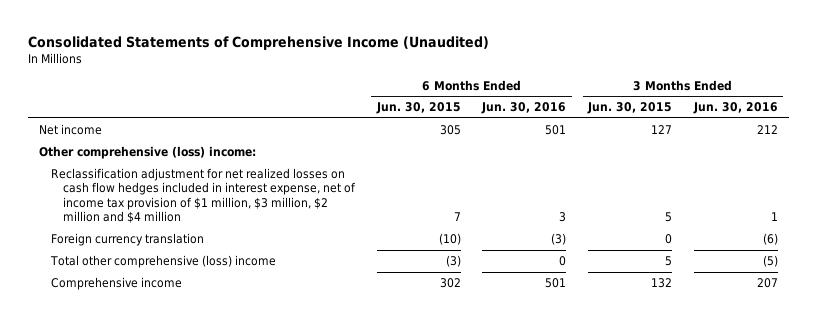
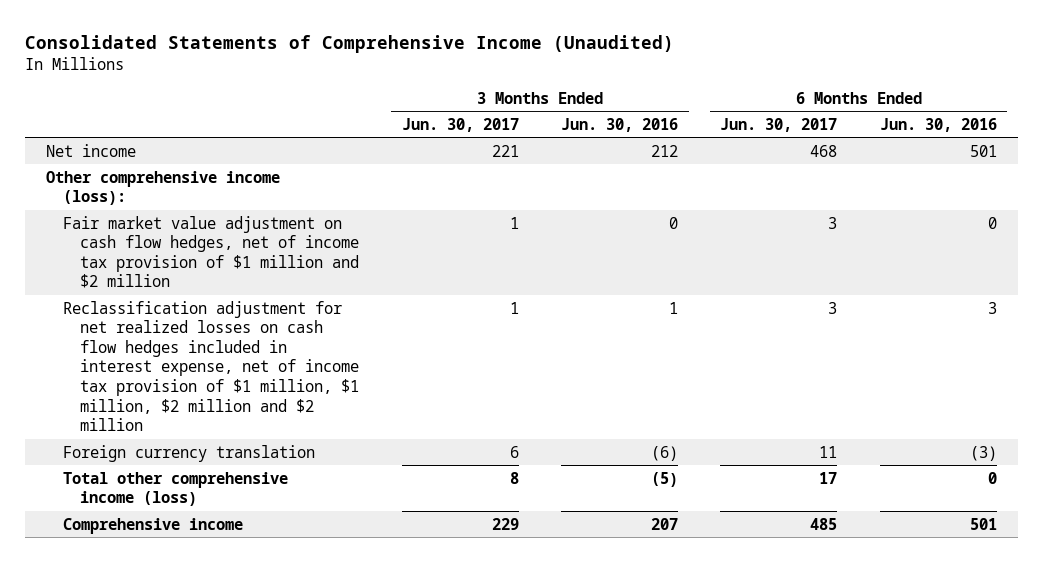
- | 6 Months Ended Jun. 30, 2015 | 6 Months Ended Jun. 30, 2016 | 3 Months Ended Jun. 30, 2015 | 3 Months Ended Jun. 30, 2016
+ | 3 Months Ended Jun. 30, 2017 | 3 Months Ended Jun. 30, 2016 | 6 Months Ended Jun. 30, 2017 | 6 Months Ended Jun. 30, 2016
- Other comprehensive (loss) income:
- Reclassification adjustment for net realized losses on cash flow hedges included in interest expense, net of income tax provision of $1 million, $3 million, $2 million and $4 million | 7 | 3 | 5 | 1
+ Other comprehensive income (loss):
+ Fair market value adjustment on cash flow hedges, net of income tax provision of $1 million and $2 million | 1 | 0 | 3 | 0
+ Reclassification adjustment for net realized losses on cash flow hedges included in interest expense, net of income tax provision of $1 million, $1 million, $2 million and $2 million | 1 | 1 | 3 | 3
- Total other comprehensive (loss) income | (3) | 0 | 5 | (5)
+ Total other comprehensive income (loss) | 8 | (5) | 17 | 0

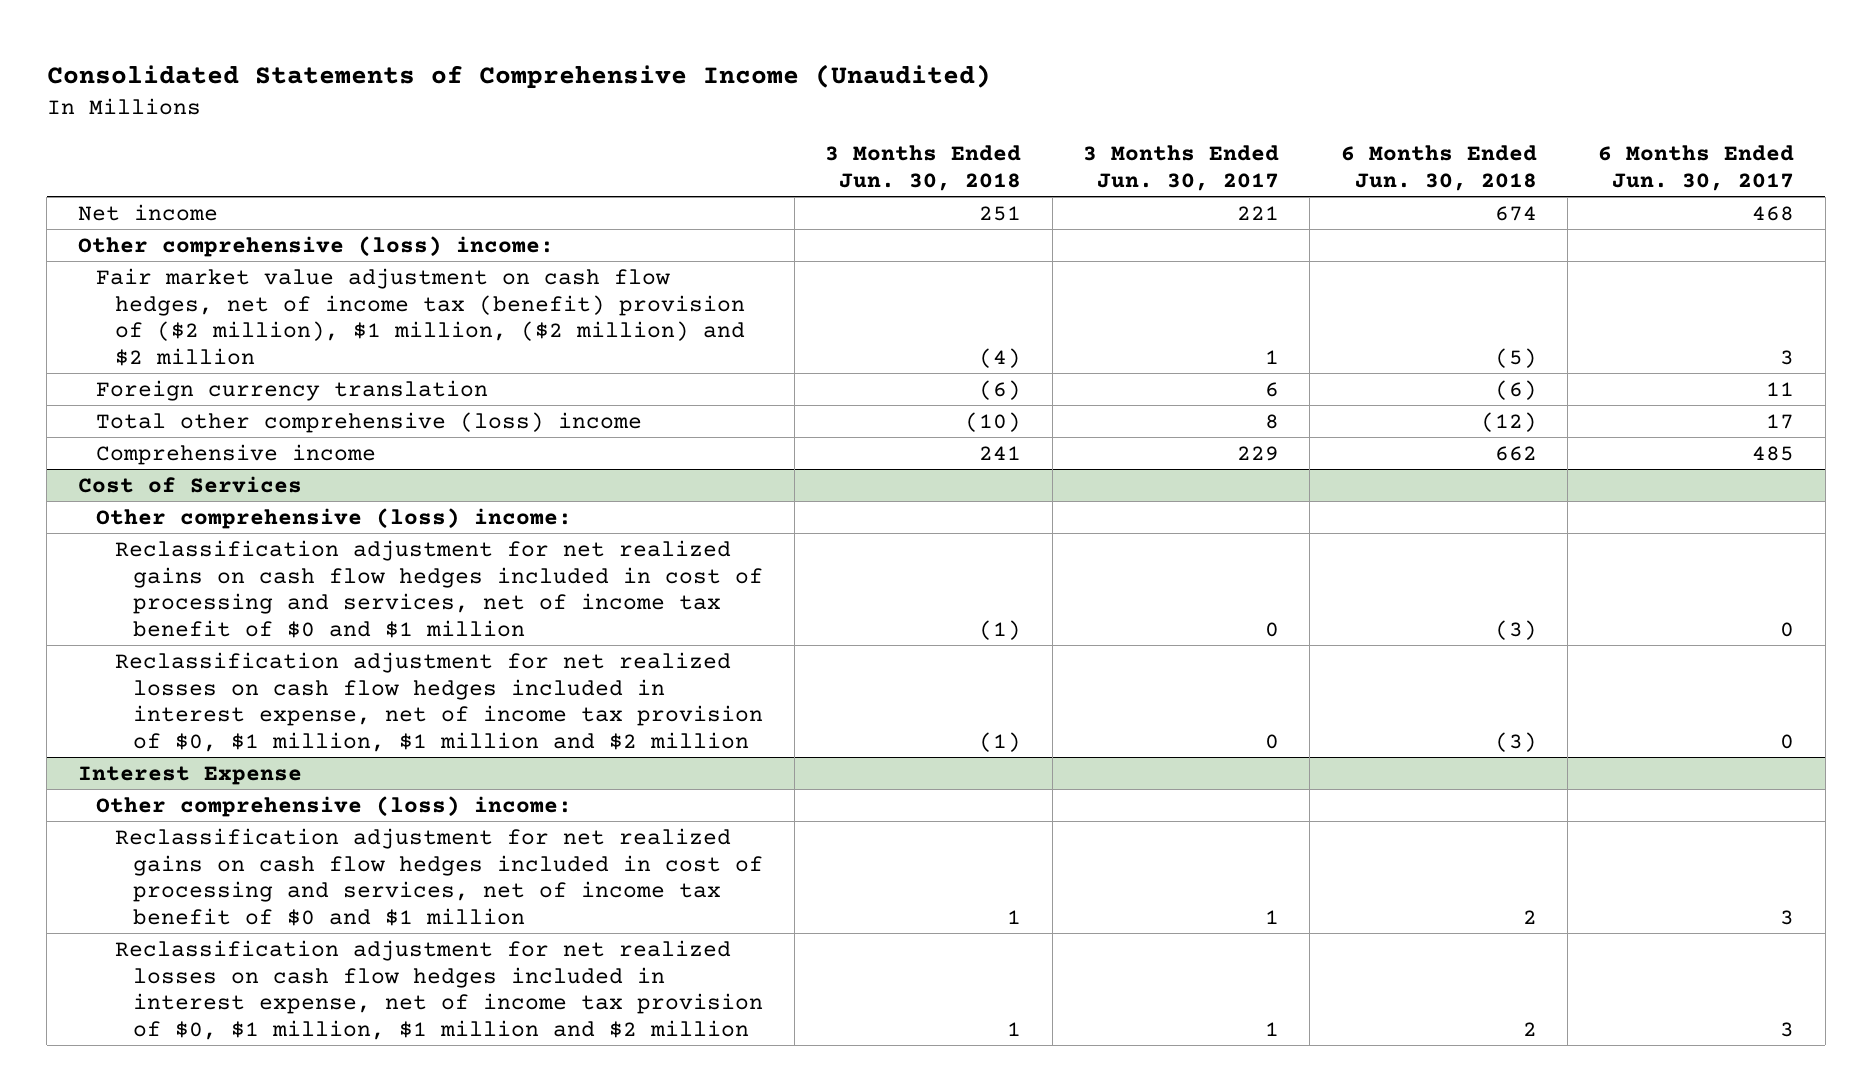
- | 3 Months Ended Jun. 30, 2017 | 3 Months Ended Jun. 30, 2016 | 6 Months Ended Jun. 30, 2017 | 6 Months Ended Jun. 30, 2016
+ | 3 Months Ended Jun. 30, 2018 | 3 Months Ended Jun. 30, 2017 | 6 Months Ended Jun. 30, 2018 | 6 Months Ended Jun. 30, 2017
- Other comprehensive income (loss):
- Fair market value adjustment on cash flow hedges, net of income tax provision of $1 million and $2 million | 1 | 0 | 3 | 0
- Reclassification adjustment for net realized losses on cash flow hedges included in interest expense, net of income tax provision of $1 million, $1 million, $2 million and $2 million | 1 | 1 | 3 | 3
+ Other comprehensive (loss) income:
+ Fair market value adjustment on cash flow hedges, net of income tax (benefit) provision of ($2 million), $1 million, ($2 million) and $2 million | (4) | 1 | (5) | 3
- Total other comprehensive income (loss) | 8 | (5) | 17 | 0
+ Total other comprehensive (loss) income | (10) | 8 | (12) | 17
+ Cost of Services
+ Other comprehensive (loss) income:
+ Reclassification adjustment for net realized gains on cash flow hedges included in cost of processing and services, net of income tax benefit of $0 and $1 million | (1) | 0 | (3) | 0
+ Reclassification adjustment for net realized losses on cash flow hedges included in interest expense, net of income tax provision of $0, $1 million, $1 million and $2 million | (1) | 0 | (3) | 0
+ Interest Expense
+ Other comprehensive (loss) income:
+ Reclassification adjustment for net realized gains on cash flow hedges included in cost of processing and services, net of income tax benefit of $0 and $1 million | 1 | 1 | 2 | 3
+ Reclassification adjustment for net realized losses on cash flow hedges included in interest expense, net of income tax provision of $0, $1 million, $1 million and $2 million | 1 | 1 | 2 | 3

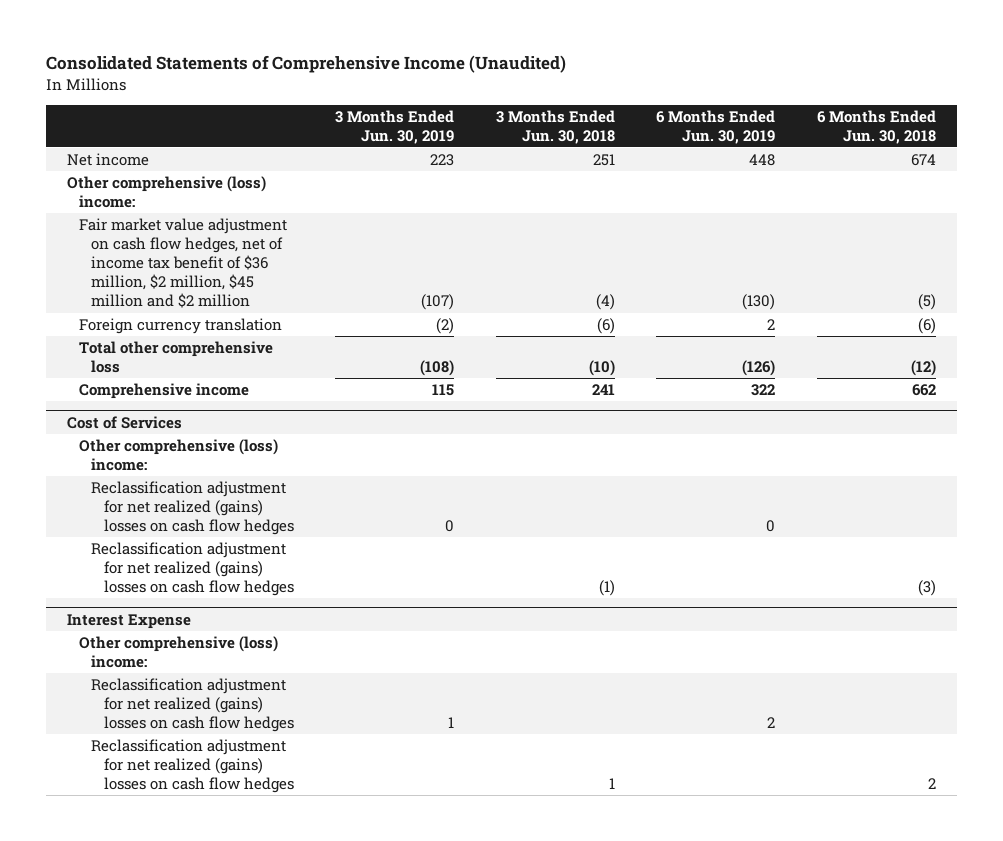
- | 3 Months Ended Jun. 30, 2018 | 3 Months Ended Jun. 30, 2017 | 6 Months Ended Jun. 30, 2018 | 6 Months Ended Jun. 30, 2017
+ | 3 Months Ended Jun. 30, 2019 | 3 Months Ended Jun. 30, 2018 | 6 Months Ended Jun. 30, 2019 | 6 Months Ended Jun. 30, 2018
- Fair market value adjustment on cash flow hedges, net of income tax (benefit) provision of ($2 million), $1 million, ($2 million) and $2 million | (4) | 1 | (5) | 3
+ Fair market value adjustment on cash flow hedges, net of income tax benefit of $36 million, $2 million, $45 million and $2 million | (107) | (4) | (130) | (5)
- Total other comprehensive (loss) income | (10) | 8 | (12) | 17
+ Total other comprehensive loss | (108) | (10) | (126) | (12)
@ Cost of Services
- Reclassification adjustment for net realized gains on cash flow hedges included in cost of processing and services, net of income tax benefit of $0 and $1 million | (1) | 0 | (3) | 0
- Reclassification adjustment for net realized losses on cash flow hedges included in interest expense, net of income tax provision of $0, $1 million, $1 million and $2 million | (1) | 0 | (3) | 0
+ Reclassification adjustment for net realized (gains) losses on cash flow hedges | 0 | | 0 |
+ Reclassification adjustment for net realized (gains) losses on cash flow hedges | | (1) | | (3)
@ Interest Expense
- Reclassification adjustment for net realized gains on cash flow hedges included in cost of processing and services, net of income tax benefit of $0 and $1 million | 1 | 1 | 2 | 3
- Reclassification adjustment for net realized losses on cash flow hedges included in interest expense, net of income tax provision of $0, $1 million, $1 million and $2 million | 1 | 1 | 2 | 3
+ Reclassification adjustment for net realized (gains) losses on cash flow hedges | 1 | | 2 |
+ Reclassification adjustment for net realized (gains) losses on cash flow hedges | | 1 | | 2

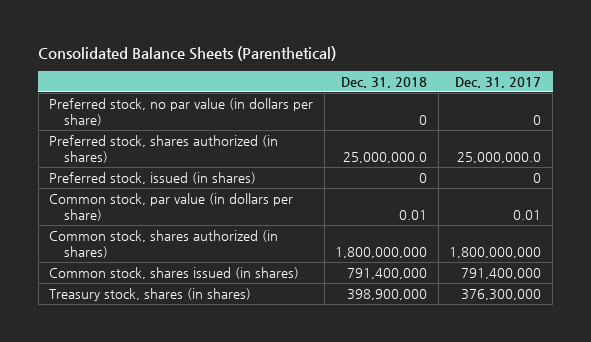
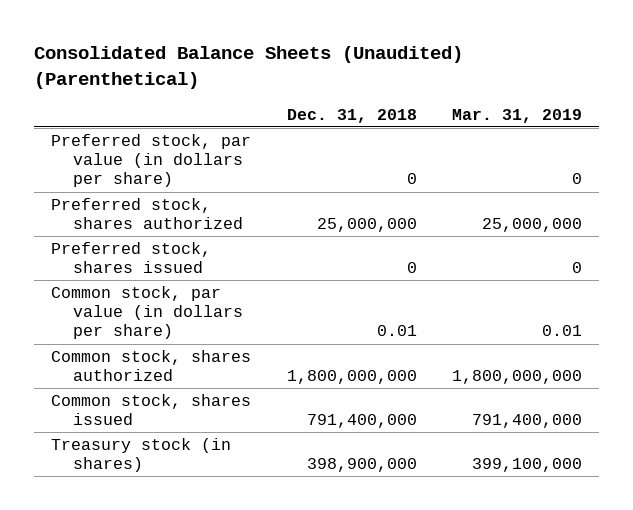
- Consolidated Balance Sheets (Parenthetical)
+ Consolidated Balance Sheets (Unaudited) (Parenthetical)
- | Dec. 31, 2018 | Dec. 31, 2017
+ | Dec. 31, 2018 | Mar. 31, 2019
- Preferred stock, no par value (in dollars per share) | 0 | 0
- Preferred stock, shares authorized (in shares) | 25,000,000.0 | 25,000,000.0
- Preferred stock, issued (in shares) | 0 | 0
+ Preferred stock, par value (in dollars per share) | 0 | 0
+ Preferred stock, shares authorized | 25,000,000 | 25,000,000
+ Preferred stock, shares issued | 0 | 0
- Common stock, shares authorized (in shares) | 1,800,000,000 | 1,800,000,000
- Common stock, shares issued (in shares) | 791,400,000 | 791,400,000
- Treasury stock, shares (in shares) | 398,900,000 | 376,300,000
+ Common stock, shares authorized | 1,800,000,000 | 1,800,000,000
+ Common stock, shares issued | 791,400,000 | 791,400,000
+ Treasury stock (in shares) | 398,900,000 | 399,100,000

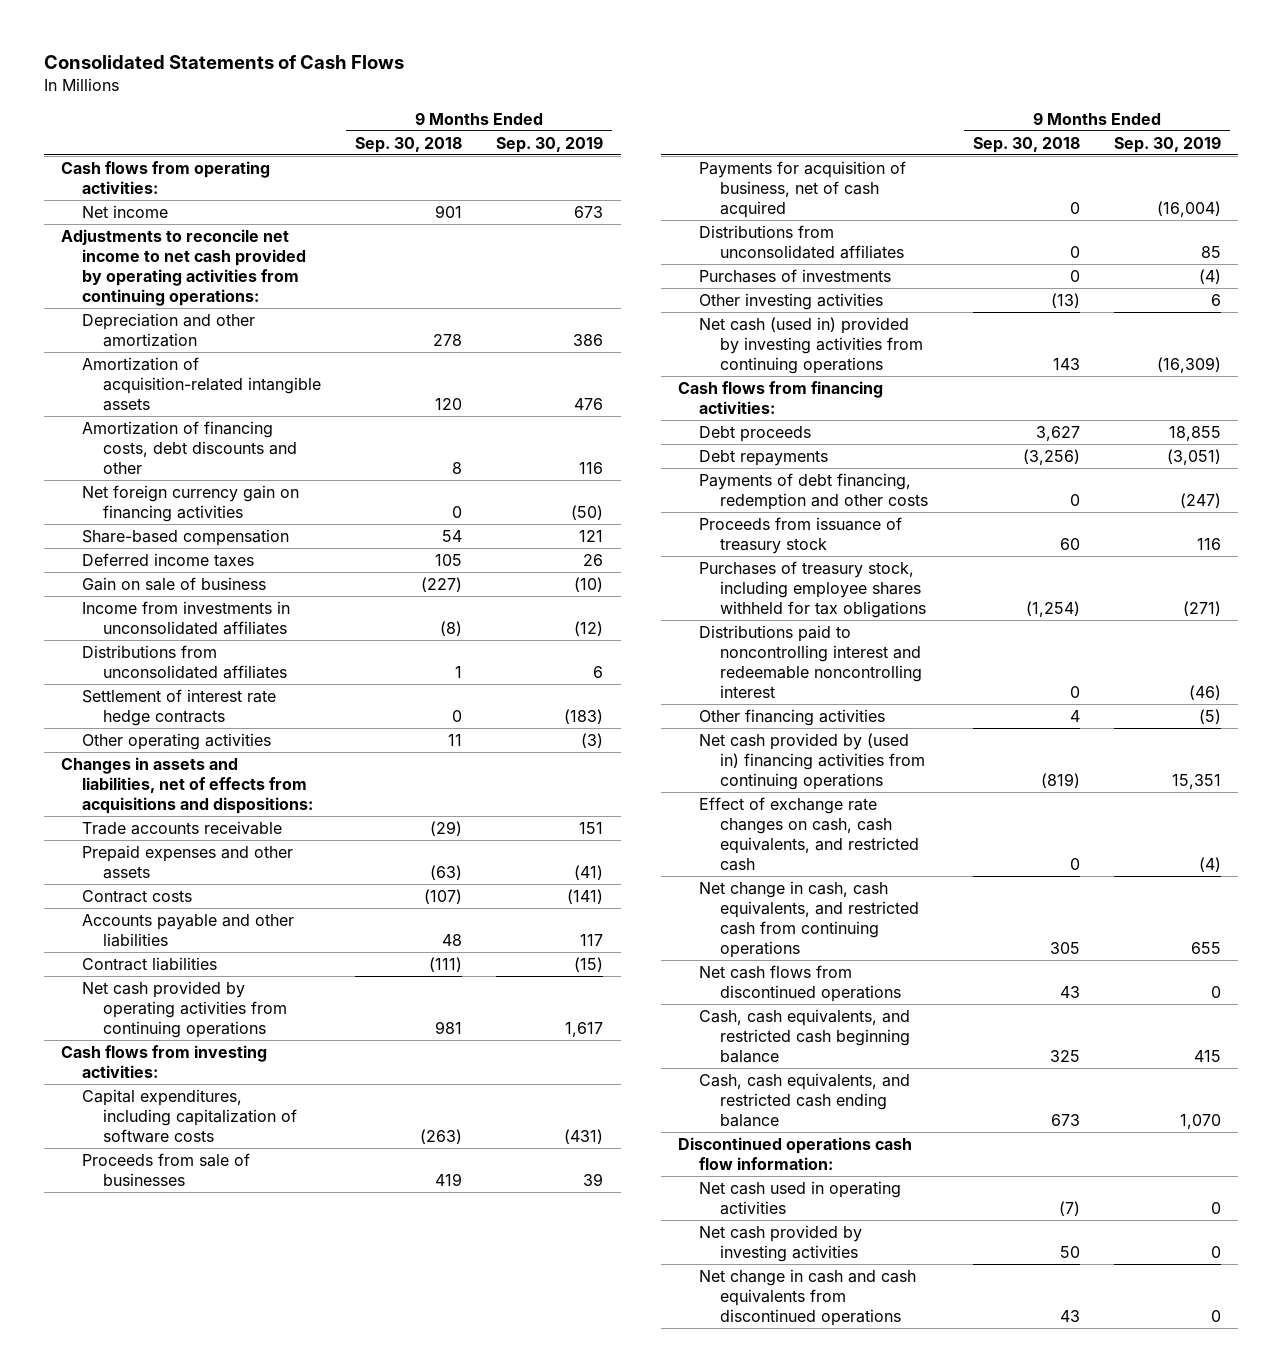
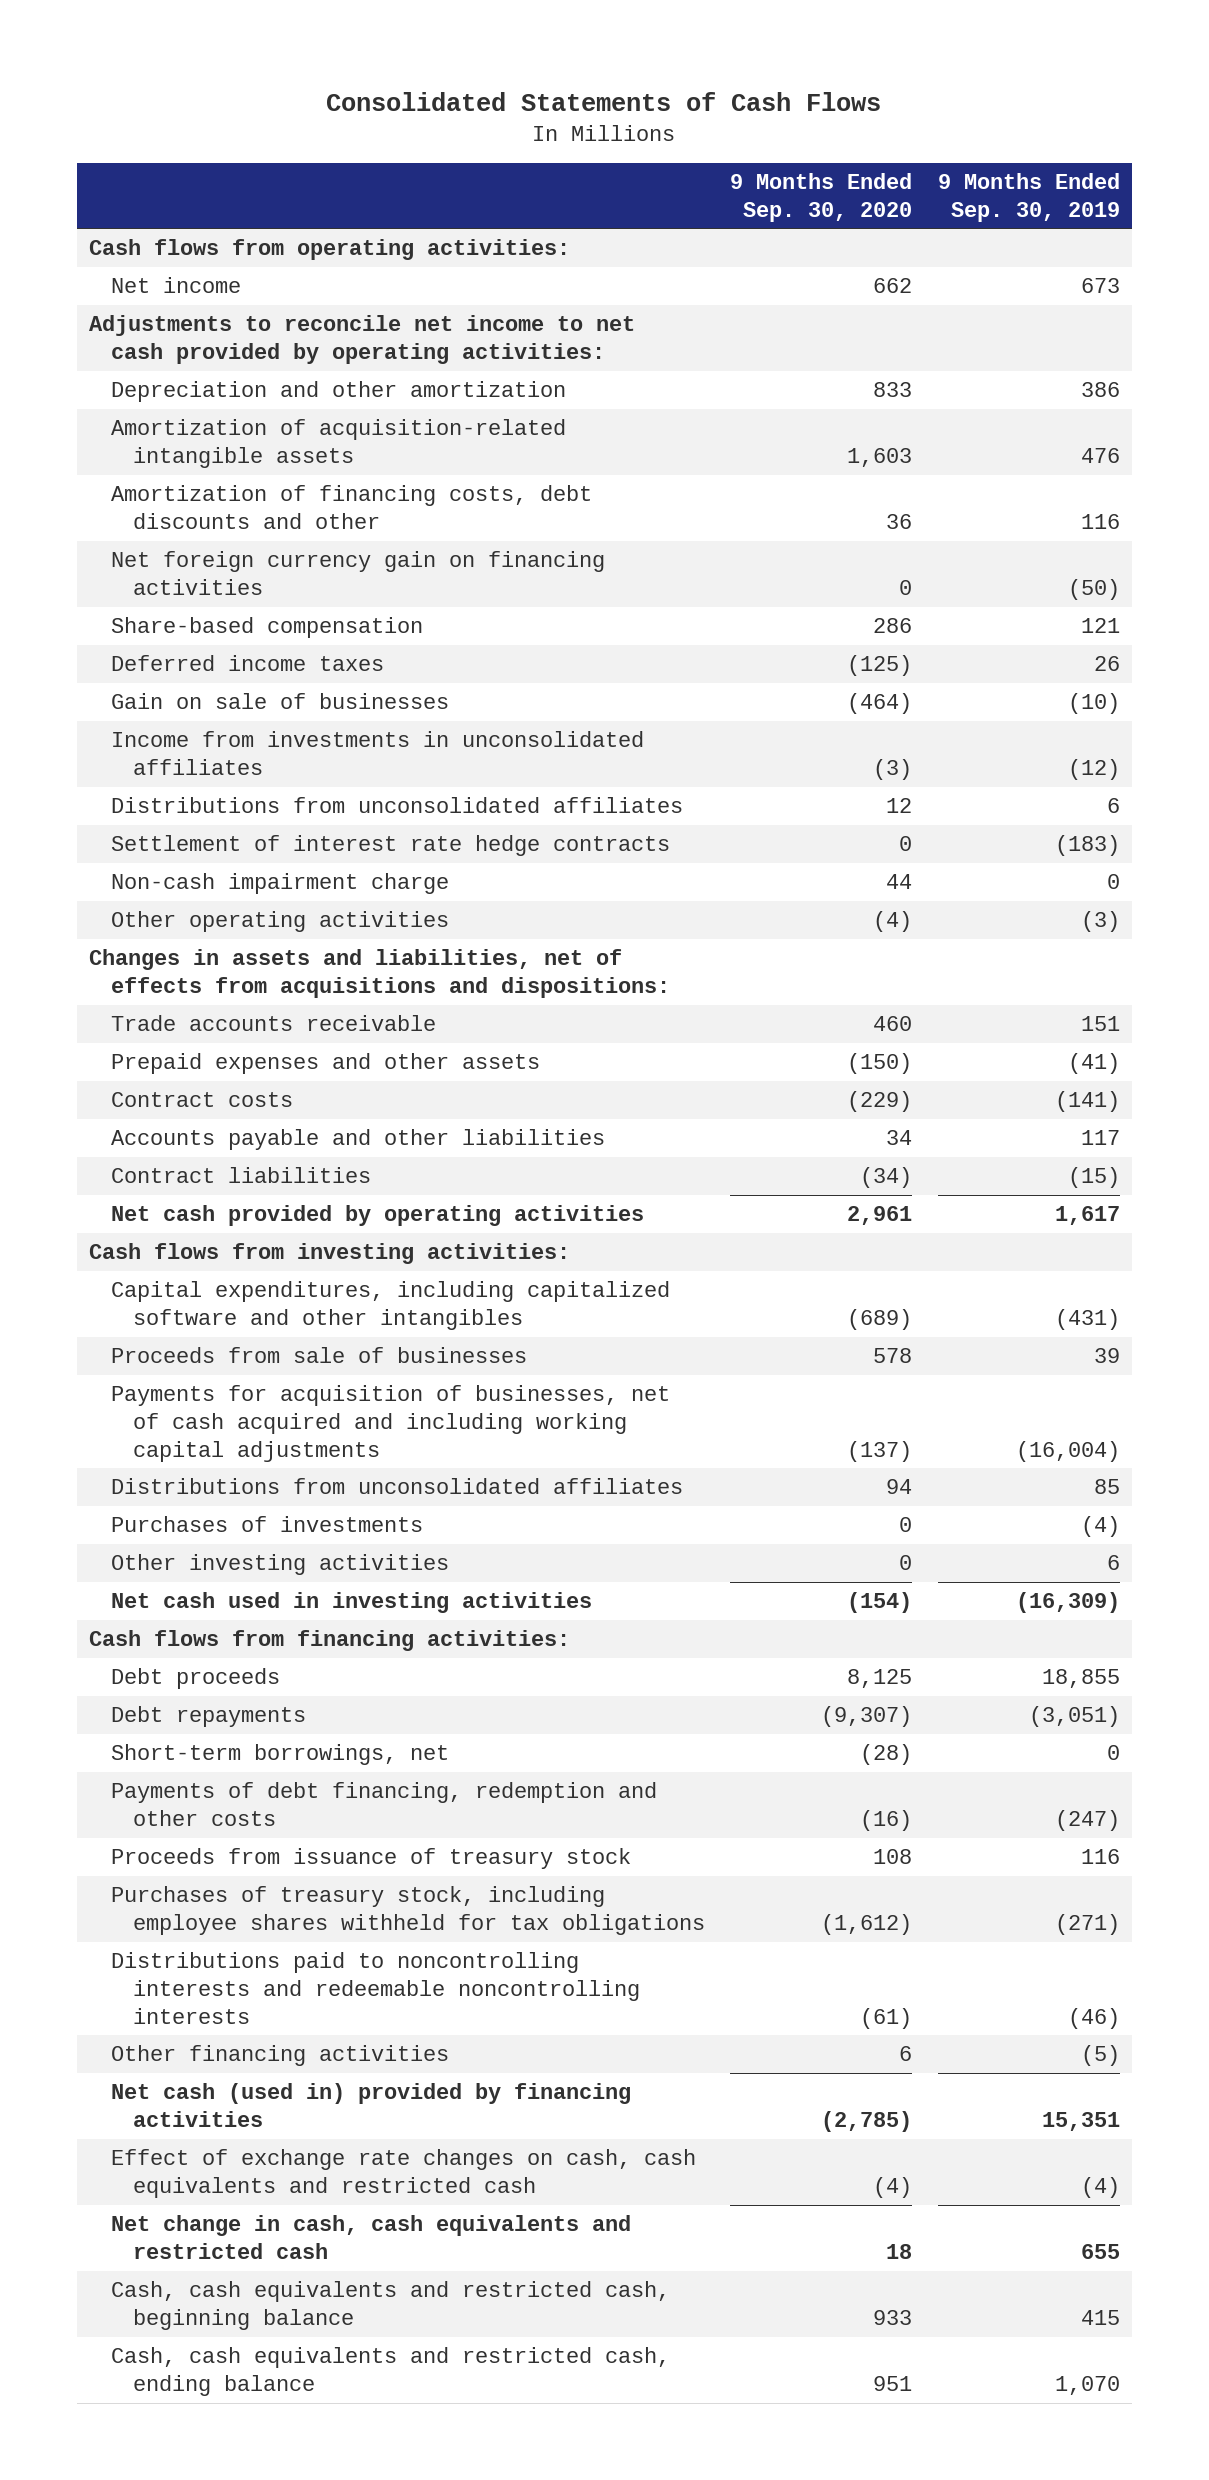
- | 9 Months Ended Sep. 30, 2018 | 9 Months Ended Sep. 30, 2019
+ | 9 Months Ended Sep. 30, 2020 | 9 Months Ended Sep. 30, 2019
- Adjustments to reconcile net income to net cash provided by operating activities from continuing operations:
+ Adjustments to reconcile net income to net cash provided by operating activities:
- Gain on sale of business | (227) | (10)
+ Gain on sale of businesses | (464) | (10)
+ Non-cash impairment charge | 44 | 0
- Net cash provided by operating activities from continuing operations | 981 | 1,617
+ Net cash provided by operating activities | 2,961 | 1,617
- Capital expenditures, including capitalization of software costs | (263) | (431)
+ Capital expenditures, including capitalized software and other intangibles | (689) | (431)
- Payments for acquisition of business, net of cash acquired | 0 | (16,004)
+ Payments for acquisition of businesses, net of cash acquired and including working capital adjustments | (137) | (16,004)
- Net cash (used in) provided by investing activities from continuing operations | 143 | (16,309)
+ Net cash used in investing activities | (154) | (16,309)
+ Short-term borrowings, net | (28) | 0
- Distributions paid to noncontrolling interest and redeemable noncontrolling interest | 0 | (46)
+ Distributions paid to noncontrolling interests and redeemable noncontrolling interests | (61) | (46)
- Net cash provided by (used in) financing activities from continuing operations | (819) | 15,351
- Effect of exchange rate changes on cash, cash equivalents, and restricted cash | 0 | (4)
- Net change in cash, cash equivalents, and restricted cash from continuing operations | 305 | 655
- Net cash flows from discontinued operations | 43 | 0
- Cash, cash equivalents, and restricted cash beginning balance | 325 | 415
- Cash, cash equivalents, and restricted cash ending balance | 673 | 1,070
- Discontinued operations cash flow information:
- Net cash used in operating activities | (7) | 0
- Net cash provided by investing activities | 50 | 0
- Net change in cash and cash equivalents from discontinued operations | 43 | 0
+ Net cash (used in) provided by financing activities | (2,785) | 15,351
+ Effect of exchange rate changes on cash, cash equivalents and restricted cash | (4) | (4)
+ Net change in cash, cash equivalents and restricted cash | 18 | 655
+ Cash, cash equivalents and restricted cash, beginning balance | 933 | 415
+ Cash, cash equivalents and restricted cash, ending balance | 951 | 1,070

